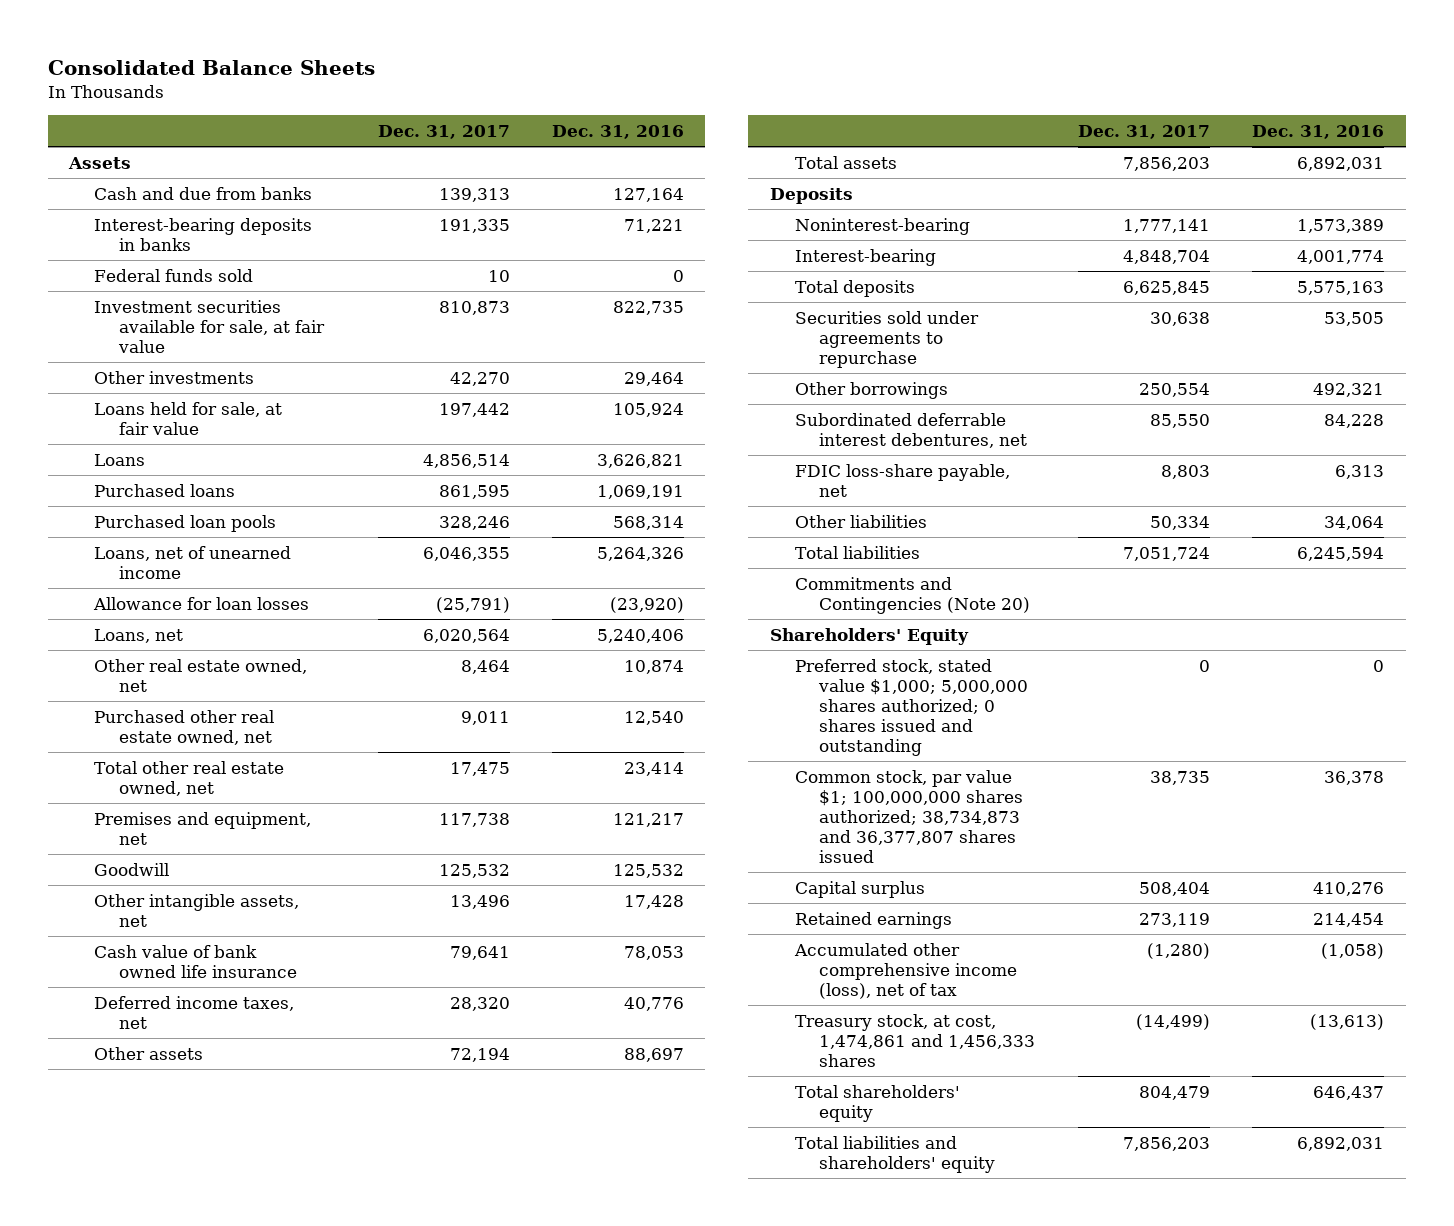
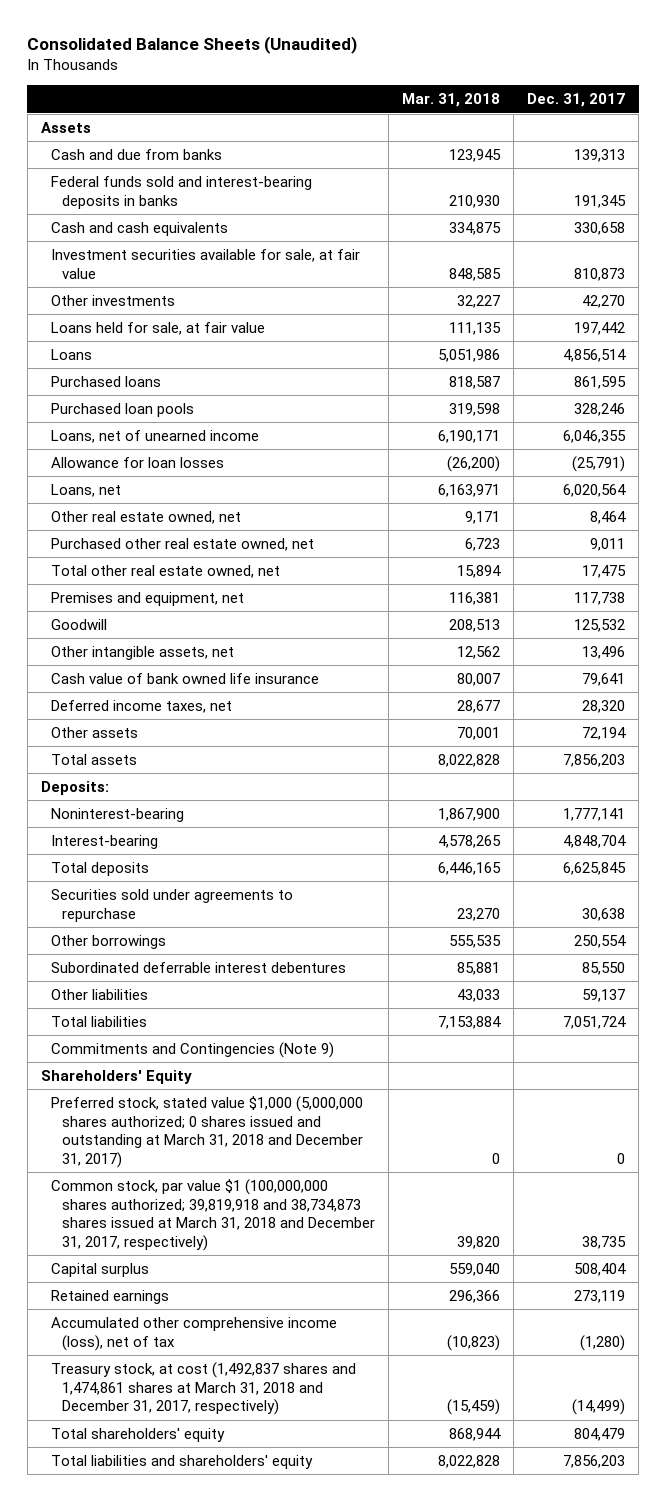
- Consolidated Balance Sheets
+ Consolidated Balance Sheets (Unaudited)
- | Dec. 31, 2017 | Dec. 31, 2016
+ | Mar. 31, 2018 | Dec. 31, 2017
- Interest-bearing deposits in banks | 191,335 | 71,221
- Federal funds sold | 10 | 0
+ Federal funds sold and interest-bearing deposits in banks | 210,930 | 191,345
+ Cash and cash equivalents | 334,875 | 330,658
- Deposits
+ Deposits:
- Subordinated deferrable interest debentures, net | 85,550 | 84,228
- FDIC loss-share payable, net | 8,803 | 6,313
- Other liabilities | 50,334 | 34,064
+ Subordinated deferrable interest debentures | 85,881 | 85,550
+ Other liabilities | 43,033 | 59,137
- Commitments and Contingencies (Note 20)
+ Commitments and Contingencies (Note 9)
- Preferred stock, stated value $1,000; 5,000,000 shares authorized; 0 shares issued and outstanding | 0 | 0
- Common stock, par value $1; 100,000,000 shares authorized; 38,734,873 and 36,377,807 shares issued | 38,735 | 36,378
+ Preferred stock, stated value $1,000 (5,000,000 shares authorized; 0 shares issued and outstanding at March 31, 2018 and December 31, 2017) | 0 | 0
+ Common stock, par value $1 (100,000,000 shares authorized; 39,819,918 and 38,734,873 shares issued at March 31, 2018 and December 31, 2017, respectively) | 39,820 | 38,735
- Treasury stock, at cost, 1,474,861 and 1,456,333 shares | (14,499) | (13,613)
+ Treasury stock, at cost (1,492,837 shares and 1,474,861 shares at March 31, 2018 and December 31, 2017, respectively) | (15,459) | (14,499)

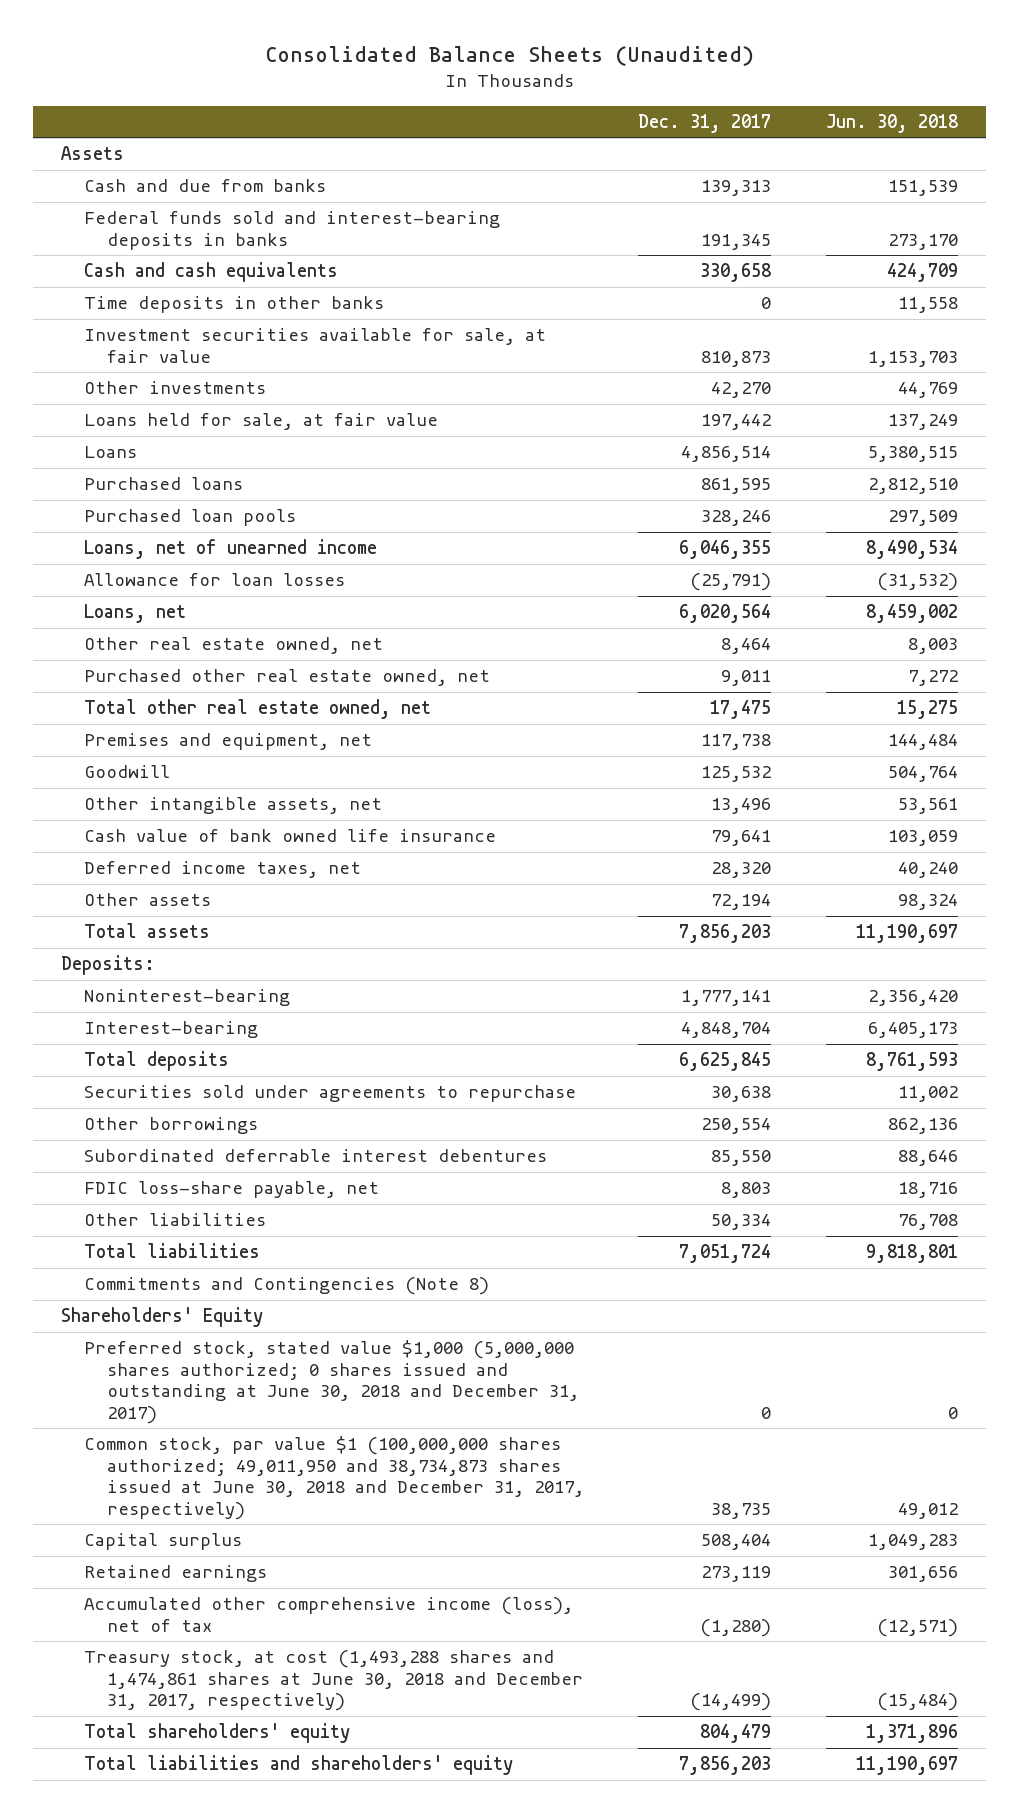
- | Mar. 31, 2018 | Dec. 31, 2017
+ | Dec. 31, 2017 | Jun. 30, 2018
+ Time deposits in other banks | 0 | 11,558
- Other liabilities | 43,033 | 59,137
+ FDIC loss-share payable, net | 8,803 | 18,716
+ Other liabilities | 50,334 | 76,708
- Commitments and Contingencies (Note 9)
+ Commitments and Contingencies (Note 8)
- Preferred stock, stated value $1,000 (5,000,000 shares authorized; 0 shares issued and outstanding at March 31, 2018 and December 31, 2017) | 0 | 0
- Common stock, par value $1 (100,000,000 shares authorized; 39,819,918 and 38,734,873 shares issued at March 31, 2018 and December 31, 2017, respectively) | 39,820 | 38,735
+ Preferred stock, stated value $1,000 (5,000,000 shares authorized; 0 shares issued and outstanding at June 30, 2018 and December 31, 2017) | 0 | 0
+ Common stock, par value $1 (100,000,000 shares authorized; 49,011,950 and 38,734,873 shares issued at June 30, 2018 and December 31, 2017, respectively) | 38,735 | 49,012
- Treasury stock, at cost (1,492,837 shares and 1,474,861 shares at March 31, 2018 and December 31, 2017, respectively) | (15,459) | (14,499)
+ Treasury stock, at cost (1,493,288 shares and 1,474,861 shares at June 30, 2018 and December 31, 2017, respectively) | (14,499) | (15,484)

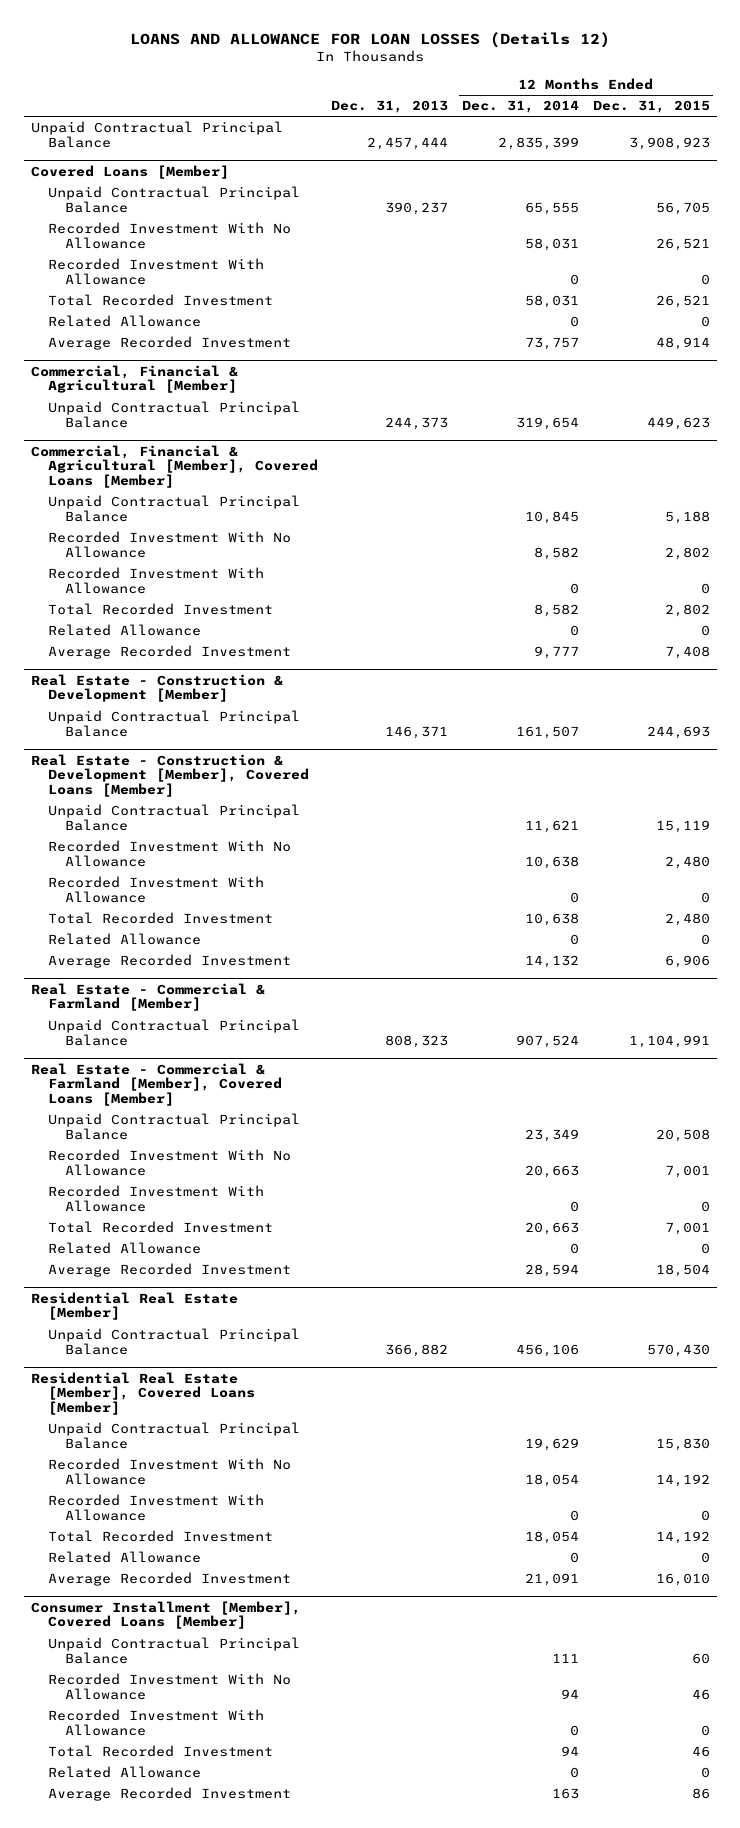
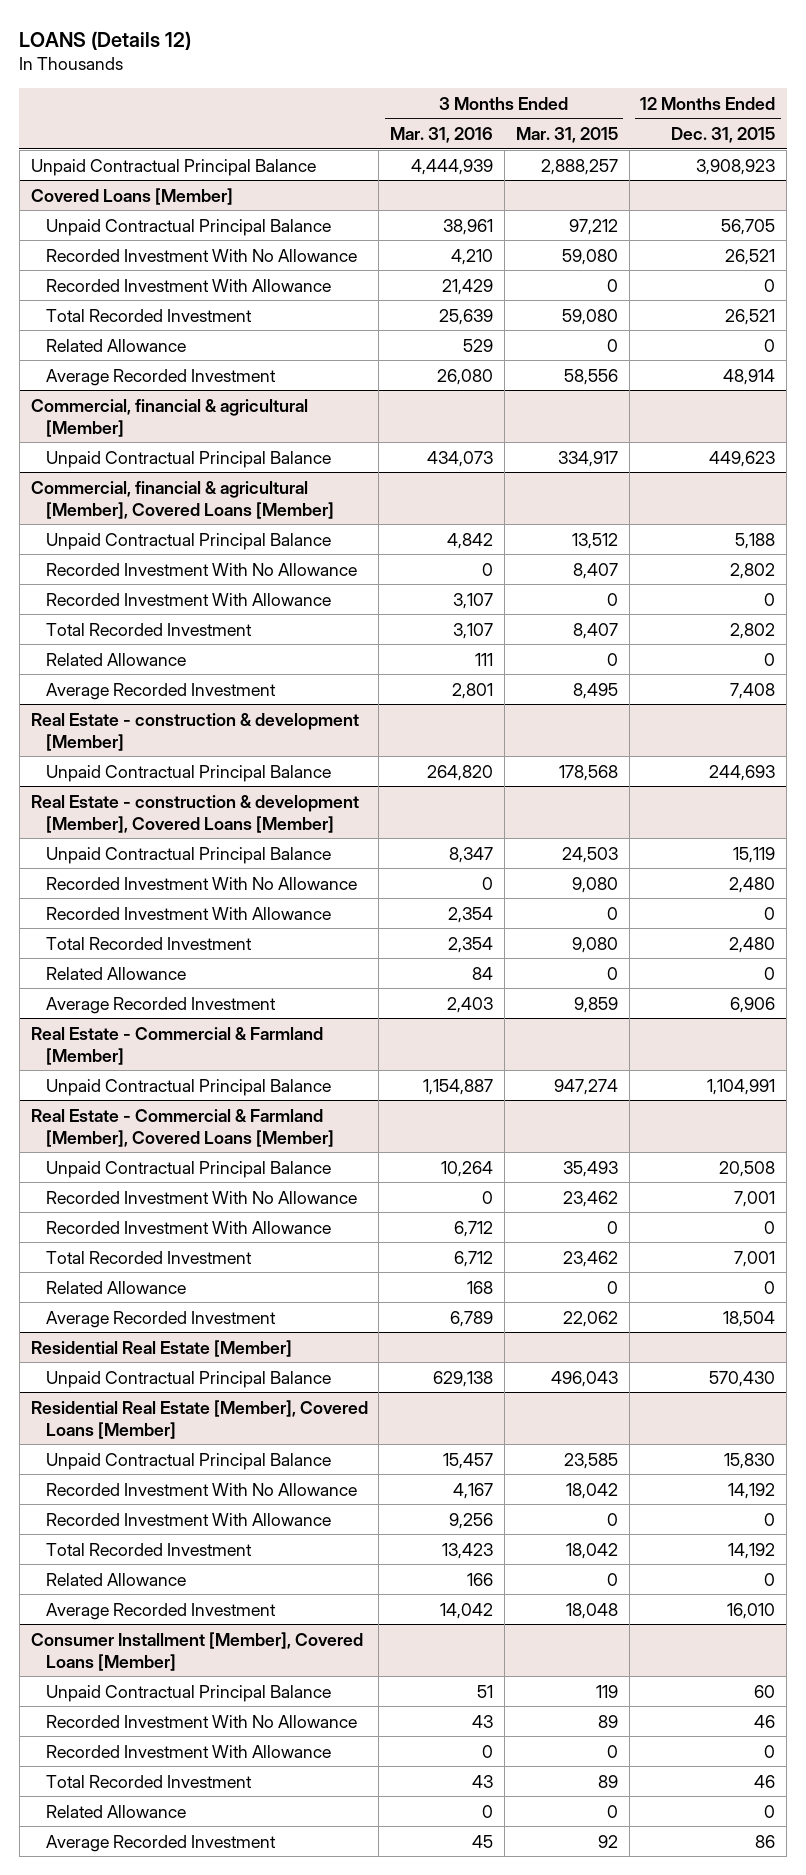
- LOANS AND ALLOWANCE FOR LOAN LOSSES (Details 12)
+ LOANS (Details 12)
- | Dec. 31, 2013 | 12 Months Ended Dec. 31, 2014 | 12 Months Ended Dec. 31, 2015
+ | 3 Months Ended Mar. 31, 2016 | 3 Months Ended Mar. 31, 2015 | 12 Months Ended Dec. 31, 2015
- Commercial, Financial & Agricultural [Member]
+ Commercial, financial & agricultural [Member]
- Commercial, Financial & Agricultural [Member], Covered Loans [Member]
+ Commercial, financial & agricultural [Member], Covered Loans [Member]
- Real Estate - Construction & Development [Member]
+ Real Estate - construction & development [Member]
- Real Estate - Construction & Development [Member], Covered Loans [Member]
+ Real Estate - construction & development [Member], Covered Loans [Member]

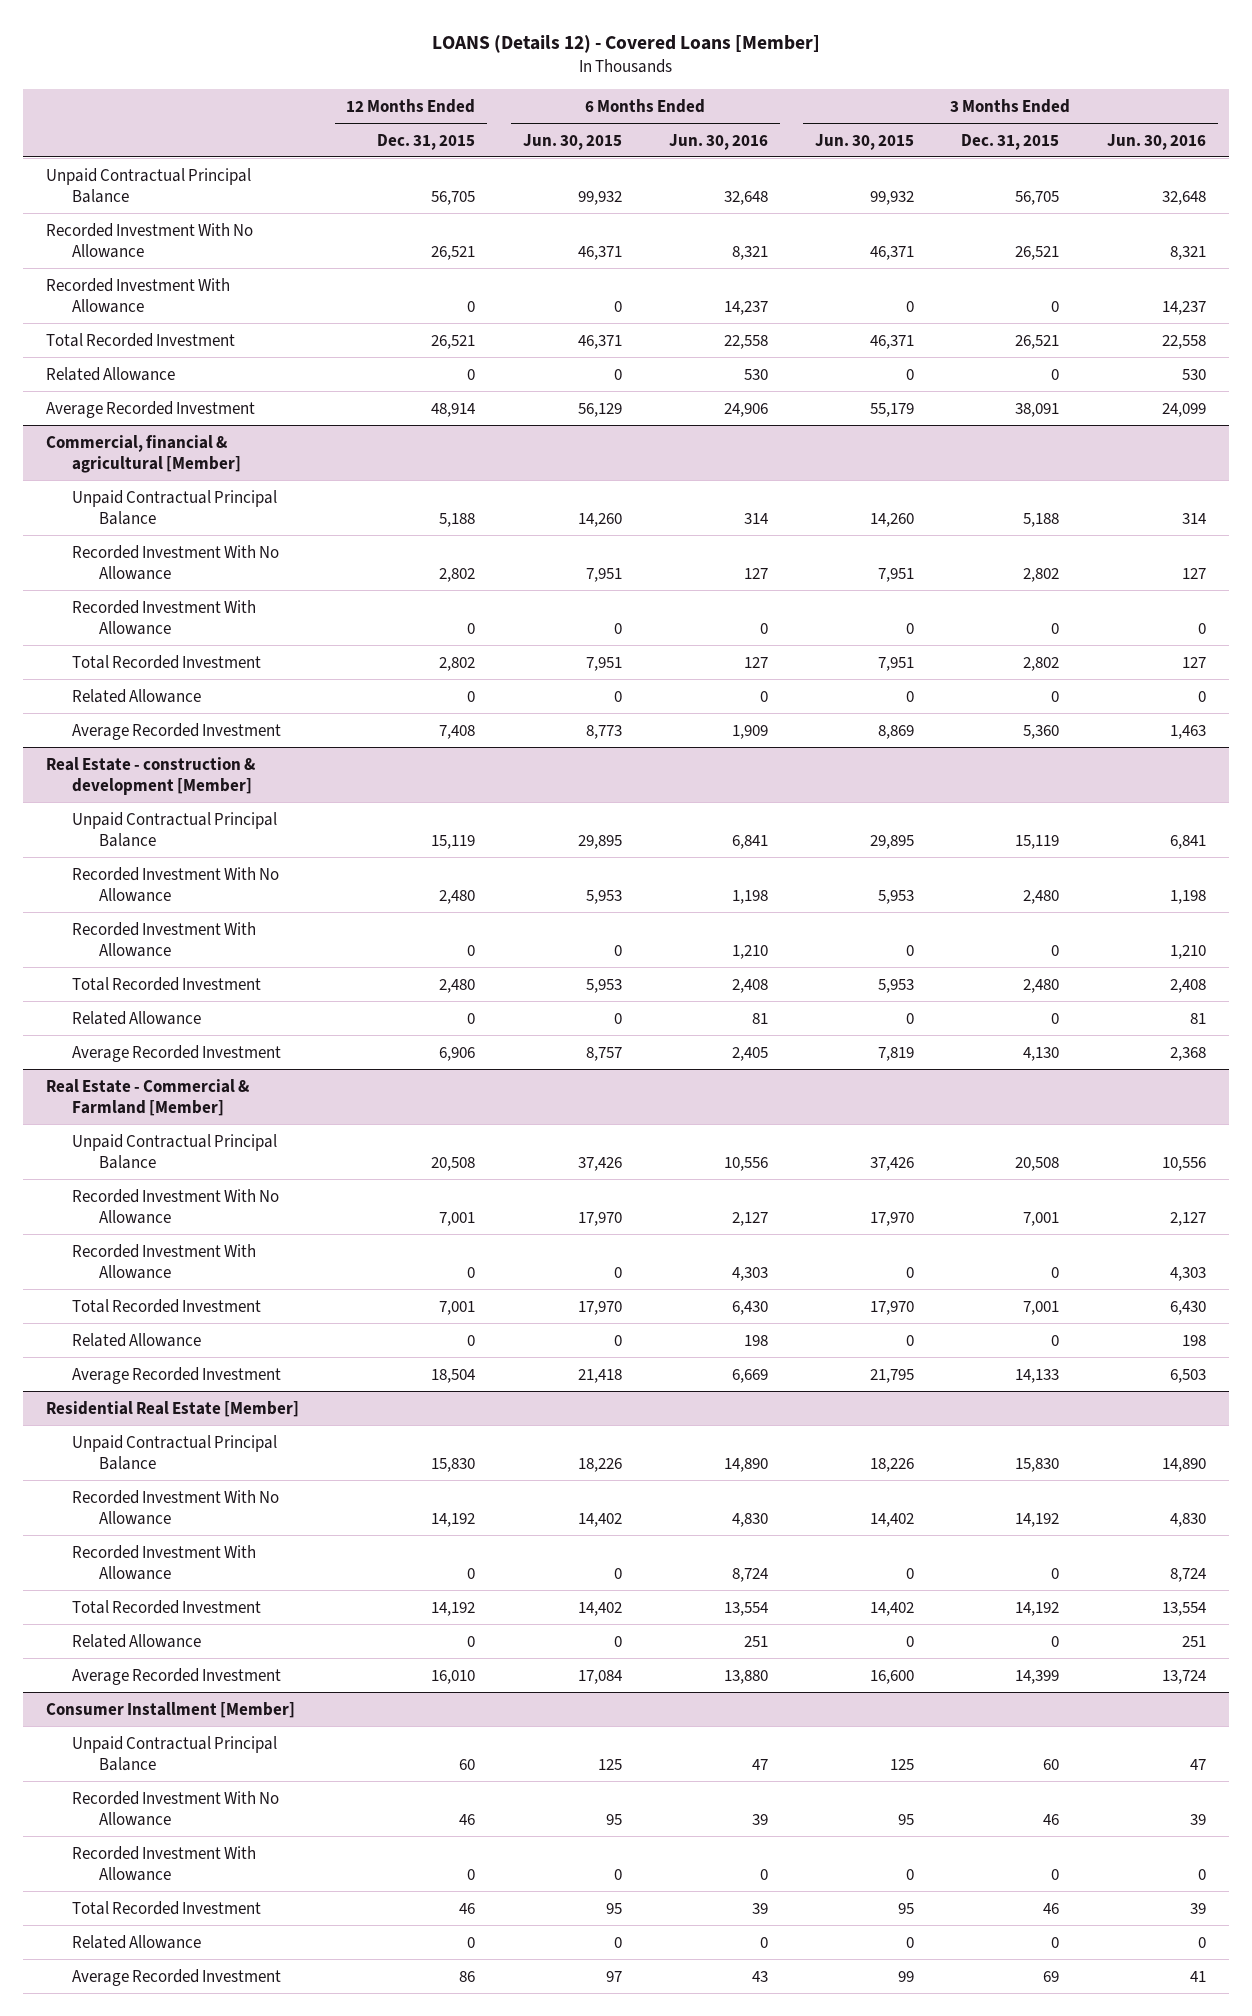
- LOANS (Details 12)
+ LOANS (Details 12) - Covered Loans [Member]
- | 3 Months Ended Mar. 31, 2016 | 3 Months Ended Mar. 31, 2015 | 12 Months Ended Dec. 31, 2015
+ | 12 Months Ended Dec. 31, 2015 | 6 Months Ended Jun. 30, 2015 | 6 Months Ended Jun. 30, 2016 | 3 Months Ended Jun. 30, 2015 | 3 Months Ended Dec. 31, 2015 | 3 Months Ended Jun. 30, 2016
- Unpaid Contractual Principal Balance | 4,444,939 | 2,888,257 | 3,908,923
- Covered Loans [Member]
@ Commercial, financial & agricultural [Member]
- Unpaid Contractual Principal Balance | 434,073 | 334,917 | 449,623
- Commercial, financial & agricultural [Member], Covered Loans [Member]
@ Real Estate - construction & development [Member]
- Unpaid Contractual Principal Balance | 264,820 | 178,568 | 244,693
- Real Estate - construction & development [Member], Covered Loans [Member]
@ Real Estate - Commercial & Farmland [Member]
- Unpaid Contractual Principal Balance | 1,154,887 | 947,274 | 1,104,991
- Real Estate - Commercial & Farmland [Member], Covered Loans [Member]
@ Residential Real Estate [Member]
- Unpaid Contractual Principal Balance | 629,138 | 496,043 | 570,430
- Residential Real Estate [Member], Covered Loans [Member]
- Consumer Installment [Member], Covered Loans [Member]
+ Consumer Installment [Member]

